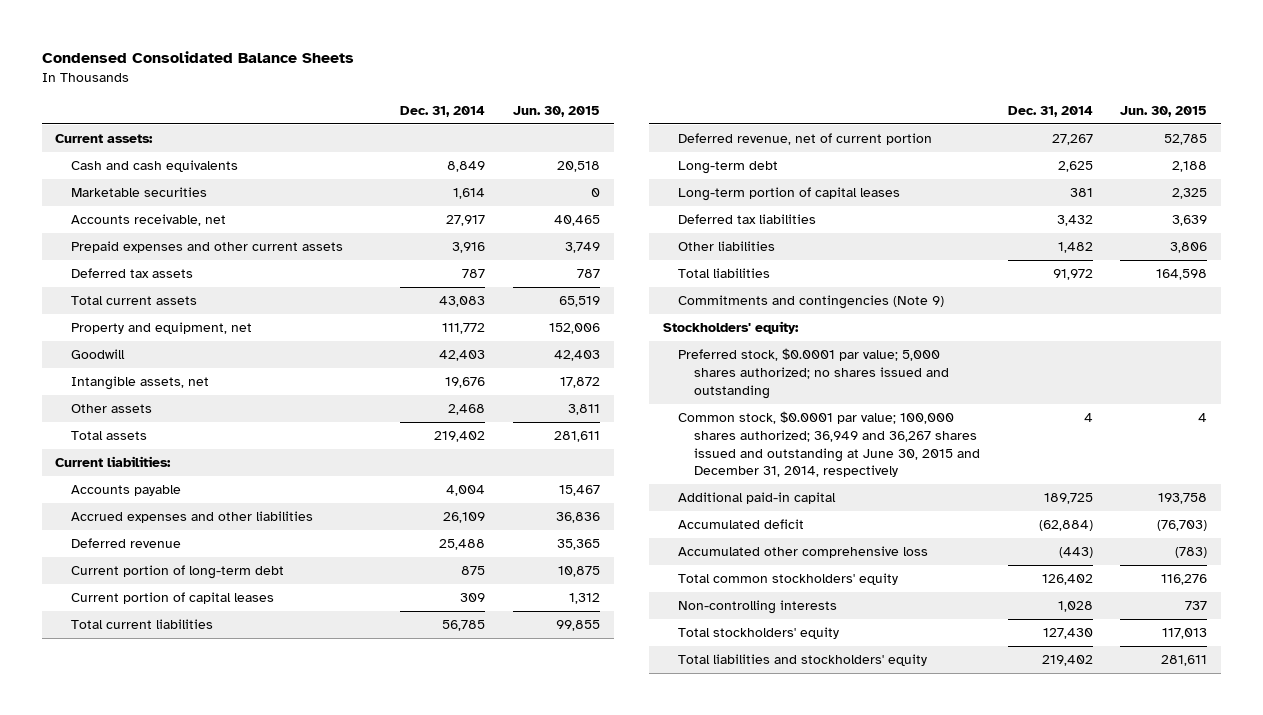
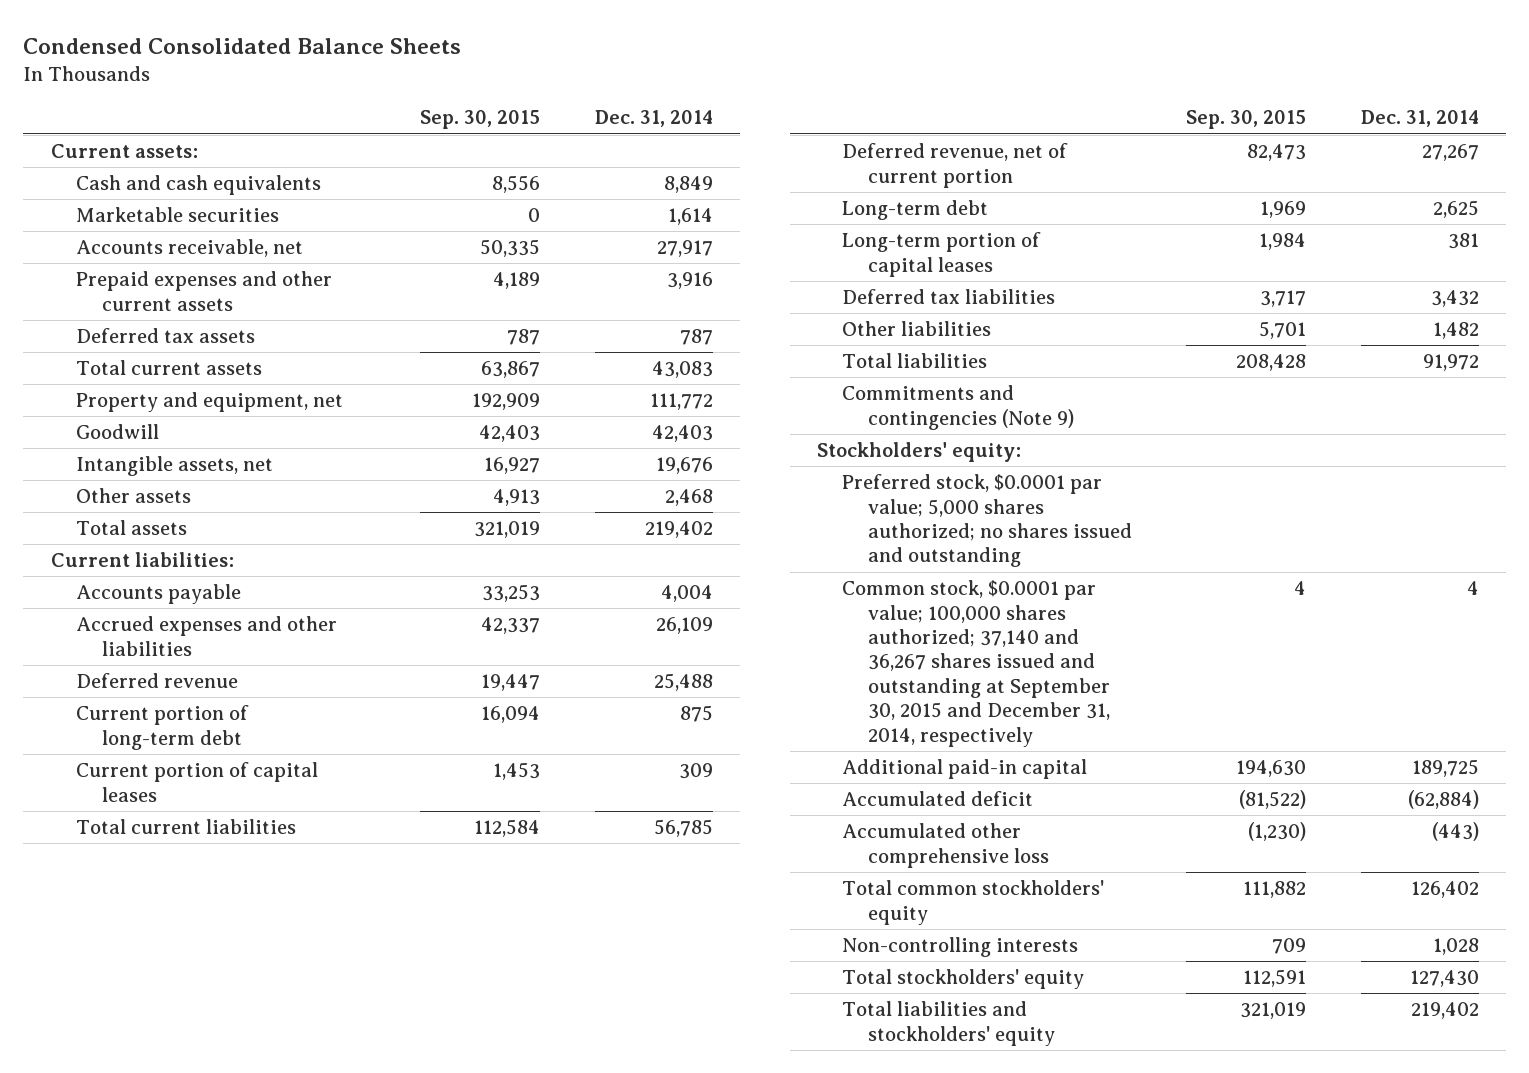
- | Dec. 31, 2014 | Jun. 30, 2015
+ | Sep. 30, 2015 | Dec. 31, 2014
- Common stock, $0.0001 par value; 100,000 shares authorized; 36,949 and 36,267 shares issued and outstanding at June 30, 2015 and December 31, 2014, respectively | 4 | 4
+ Common stock, $0.0001 par value; 100,000 shares authorized; 37,140 and 36,267 shares issued and outstanding at September 30, 2015 and December 31, 2014, respectively | 4 | 4

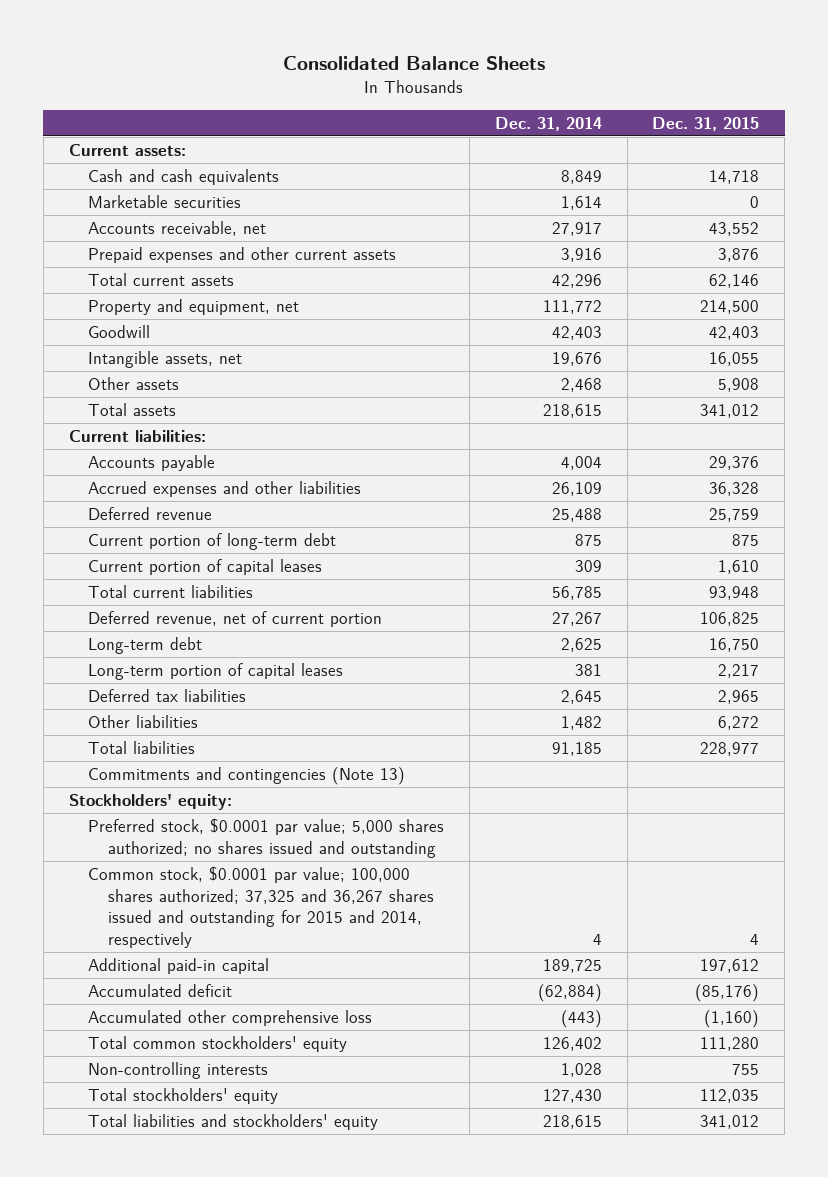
- Condensed Consolidated Balance Sheets
+ Consolidated Balance Sheets
- | Sep. 30, 2015 | Dec. 31, 2014
+ | Dec. 31, 2014 | Dec. 31, 2015
- Deferred tax assets | 787 | 787
- Total current assets | 63,867 | 43,083
+ Total current assets | 42,296 | 62,146
- Total assets | 321,019 | 219,402
+ Total assets | 218,615 | 341,012
- Deferred tax liabilities | 3,717 | 3,432
+ Deferred tax liabilities | 2,645 | 2,965
- Total liabilities | 208,428 | 91,972
- Commitments and contingencies (Note 9)
+ Total liabilities | 91,185 | 228,977
+ Commitments and contingencies (Note 13)
- Common stock, $0.0001 par value; 100,000 shares authorized; 37,140 and 36,267 shares issued and outstanding at September 30, 2015 and December 31, 2014, respectively | 4 | 4
+ Common stock, $0.0001 par value; 100,000 shares authorized; 37,325 and 36,267 shares issued and outstanding for 2015 and 2014, respectively | 4 | 4
- Total liabilities and stockholders' equity | 321,019 | 219,402
+ Total liabilities and stockholders' equity | 218,615 | 341,012

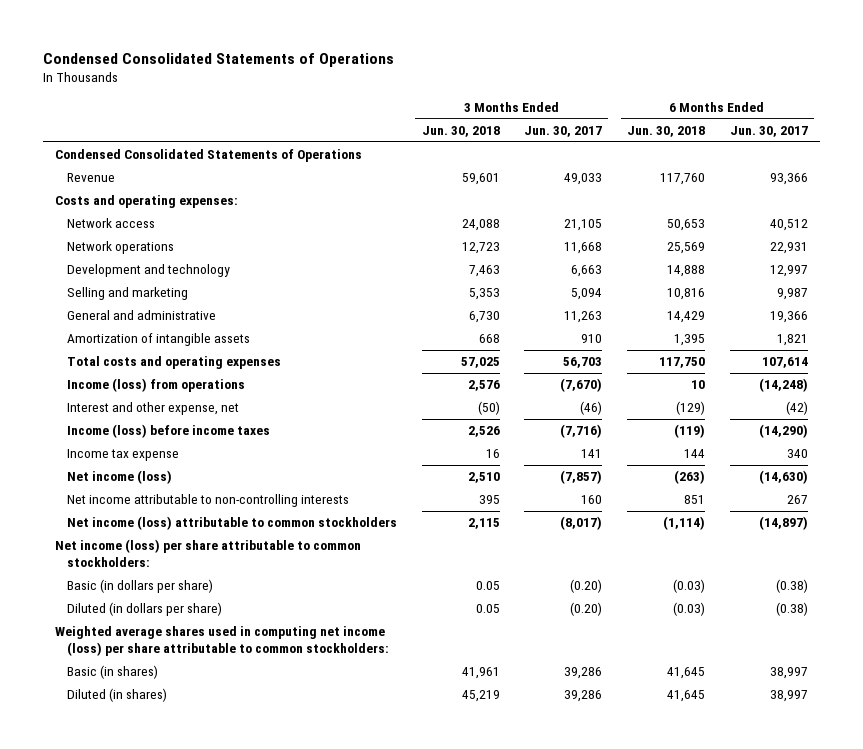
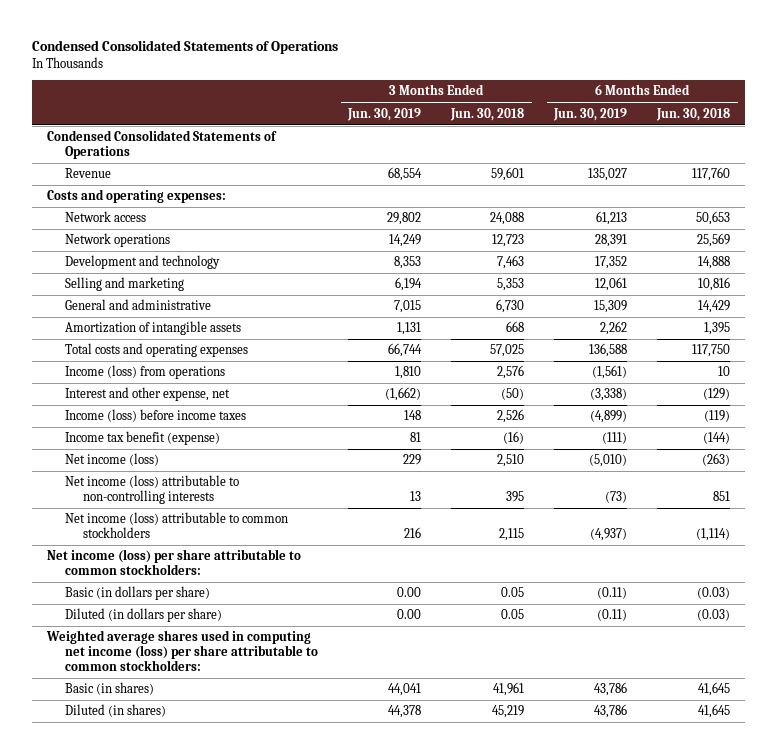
- | 3 Months Ended Jun. 30, 2018 | 3 Months Ended Jun. 30, 2017 | 6 Months Ended Jun. 30, 2018 | 6 Months Ended Jun. 30, 2017
+ | 3 Months Ended Jun. 30, 2019 | 3 Months Ended Jun. 30, 2018 | 6 Months Ended Jun. 30, 2019 | 6 Months Ended Jun. 30, 2018
- Income tax expense | 16 | 141 | 144 | 340
+ Income tax benefit (expense) | 81 | (16) | (111) | (144)
- Net income attributable to non-controlling interests | 395 | 160 | 851 | 267
+ Net income (loss) attributable to non-controlling interests | 13 | 395 | (73) | 851

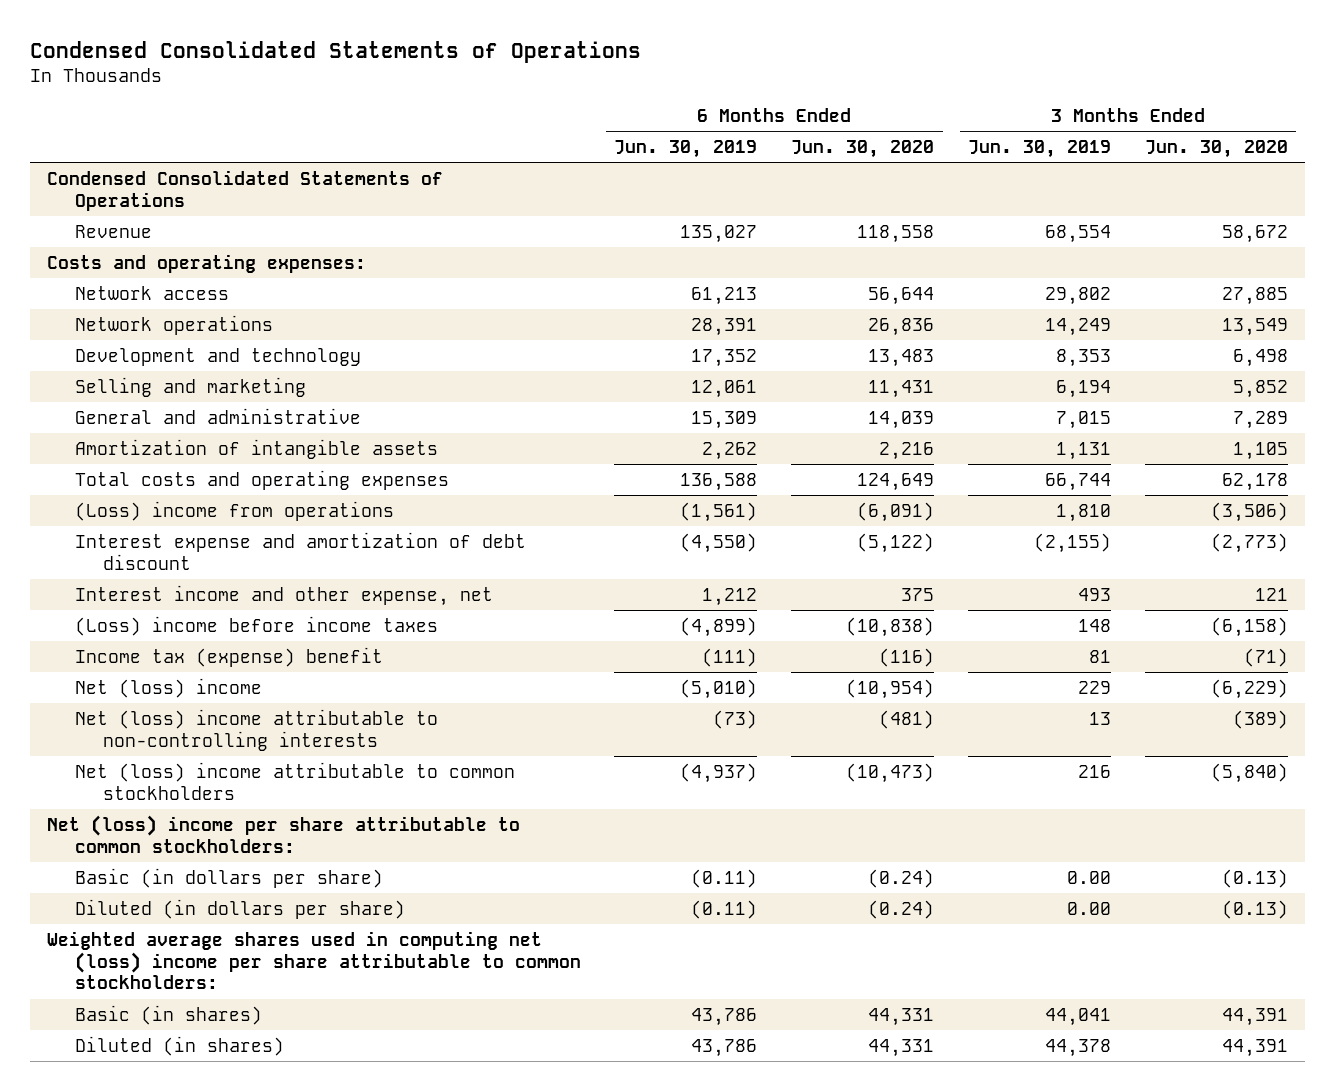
- | 3 Months Ended Jun. 30, 2019 | 3 Months Ended Jun. 30, 2018 | 6 Months Ended Jun. 30, 2019 | 6 Months Ended Jun. 30, 2018
+ | 6 Months Ended Jun. 30, 2019 | 6 Months Ended Jun. 30, 2020 | 3 Months Ended Jun. 30, 2019 | 3 Months Ended Jun. 30, 2020
- Income (loss) from operations | 1,810 | 2,576 | (1,561) | 10
- Interest and other expense, net | (1,662) | (50) | (3,338) | (129)
- Income (loss) before income taxes | 148 | 2,526 | (4,899) | (119)
- Income tax benefit (expense) | 81 | (16) | (111) | (144)
- Net income (loss) | 229 | 2,510 | (5,010) | (263)
- Net income (loss) attributable to non-controlling interests | 13 | 395 | (73) | 851
- Net income (loss) attributable to common stockholders | 216 | 2,115 | (4,937) | (1,114)
- Net income (loss) per share attributable to common stockholders:
+ (Loss) income from operations | (1,561) | (6,091) | 1,810 | (3,506)
+ Interest expense and amortization of debt discount | (4,550) | (5,122) | (2,155) | (2,773)
+ Interest income and other expense, net | 1,212 | 375 | 493 | 121
+ (Loss) income before income taxes | (4,899) | (10,838) | 148 | (6,158)
+ Income tax (expense) benefit | (111) | (116) | 81 | (71)
+ Net (loss) income | (5,010) | (10,954) | 229 | (6,229)
+ Net (loss) income attributable to non-controlling interests | (73) | (481) | 13 | (389)
+ Net (loss) income attributable to common stockholders | (4,937) | (10,473) | 216 | (5,840)
+ Net (loss) income per share attributable to common stockholders:
- Weighted average shares used in computing net income (loss) per share attributable to common stockholders:
+ Weighted average shares used in computing net (loss) income per share attributable to common stockholders:

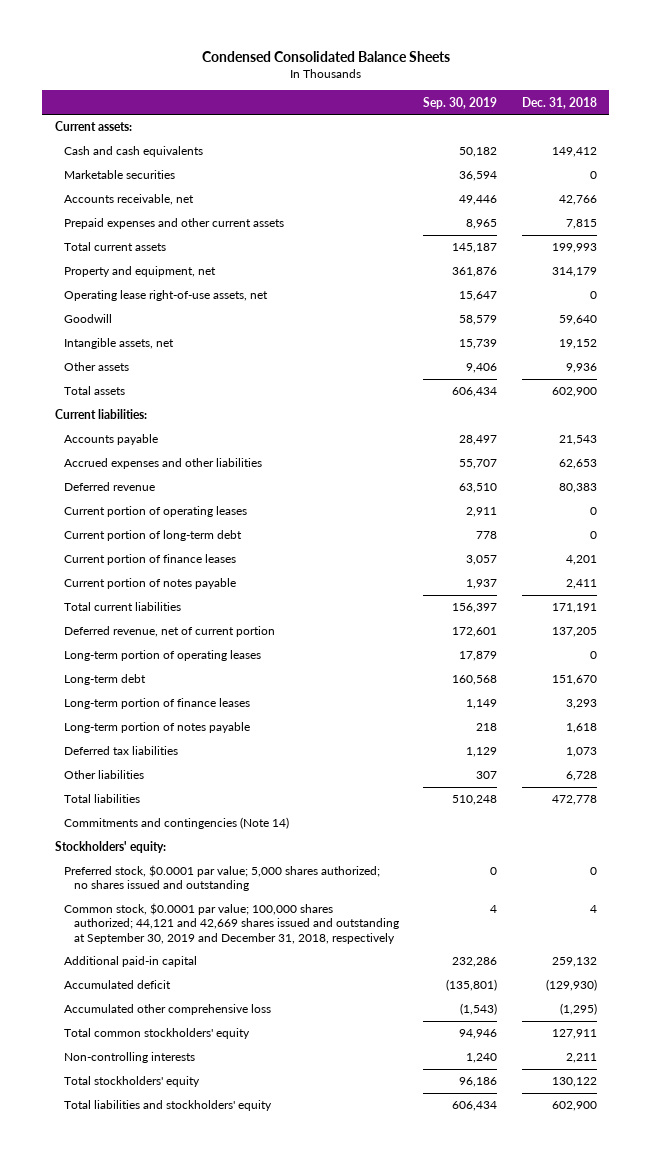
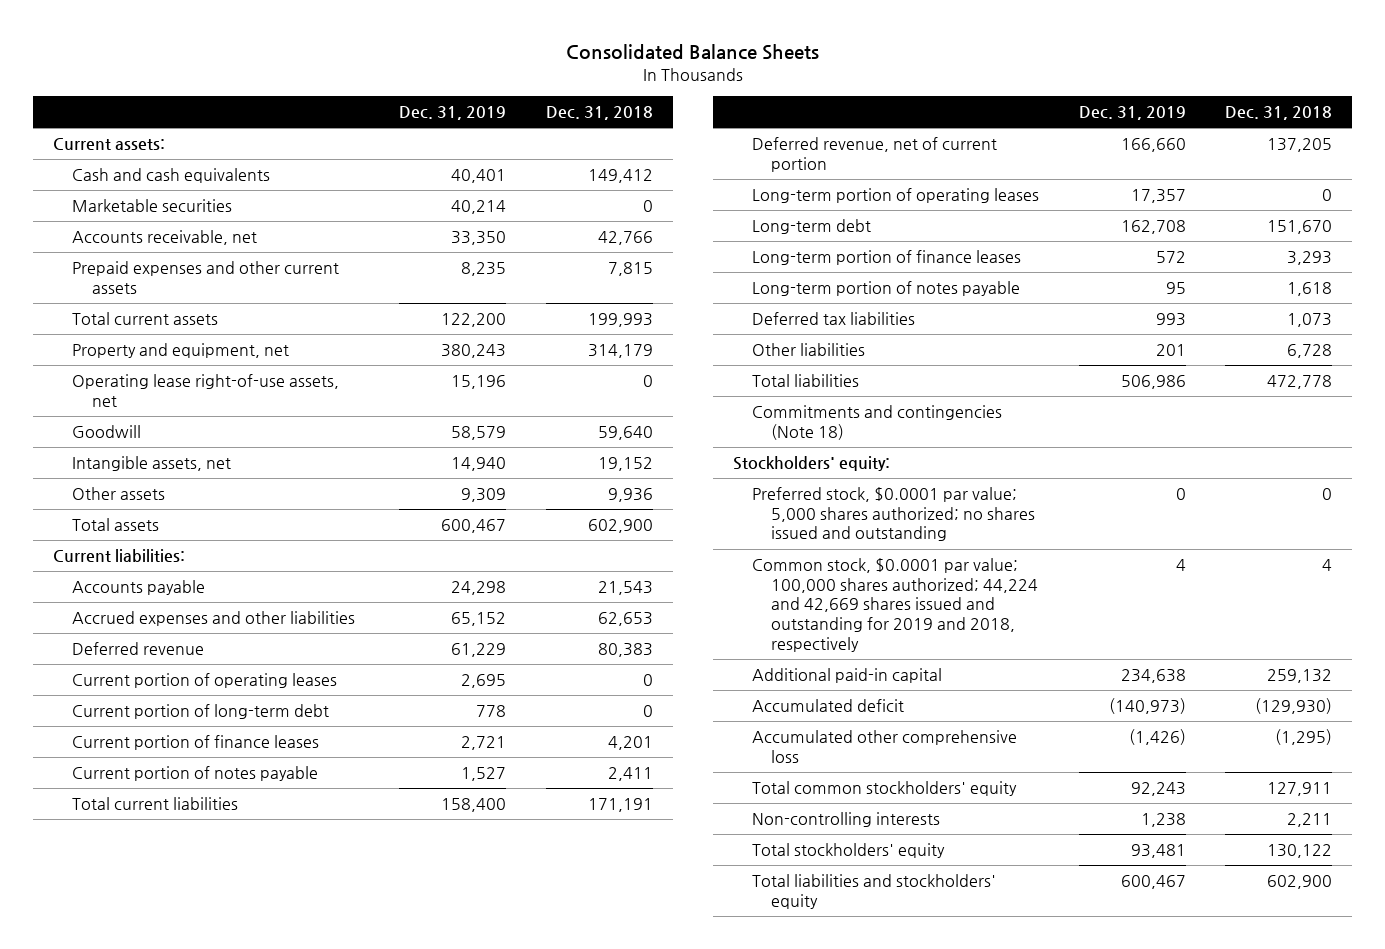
- Condensed Consolidated Balance Sheets
+ Consolidated Balance Sheets
- | Sep. 30, 2019 | Dec. 31, 2018
+ | Dec. 31, 2019 | Dec. 31, 2018
- Commitments and contingencies (Note 14)
+ Commitments and contingencies (Note 18)
- Common stock, $0.0001 par value; 100,000 shares authorized; 44,121 and 42,669 shares issued and outstanding at September 30, 2019 and December 31, 2018, respectively | 4 | 4
+ Common stock, $0.0001 par value; 100,000 shares authorized; 44,224 and 42,669 shares issued and outstanding for 2019 and 2018, respectively | 4 | 4

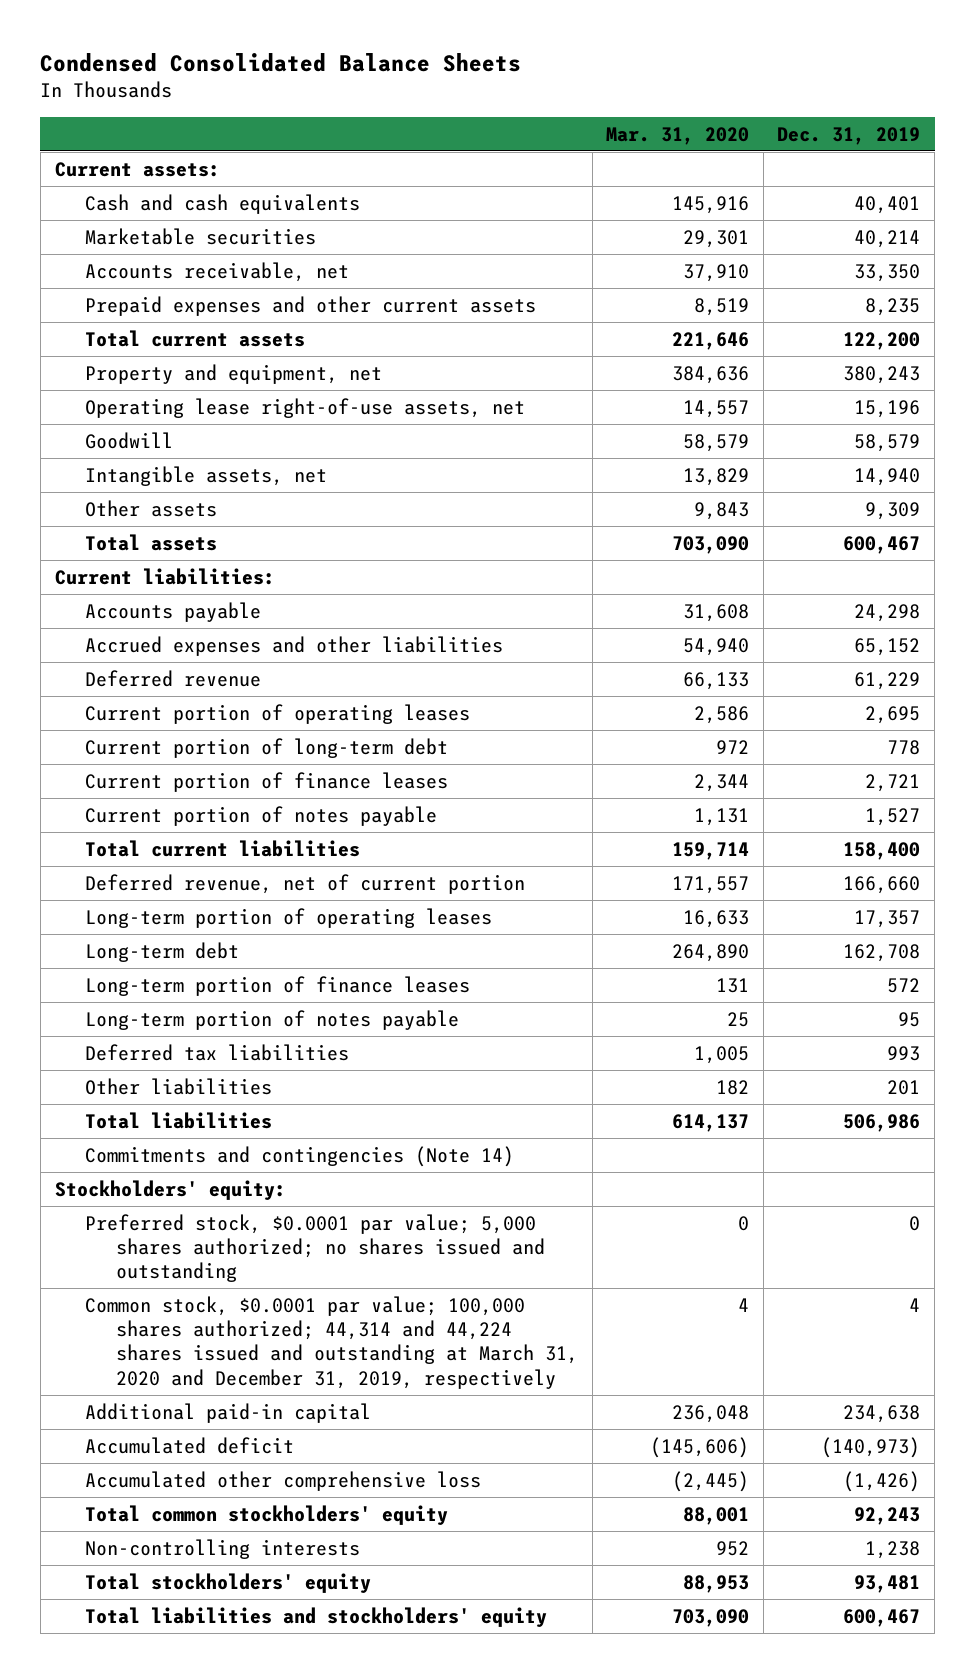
- Consolidated Balance Sheets
+ Condensed Consolidated Balance Sheets
- | Dec. 31, 2019 | Dec. 31, 2018
+ | Mar. 31, 2020 | Dec. 31, 2019
- Commitments and contingencies (Note 18)
+ Commitments and contingencies (Note 14)
- Common stock, $0.0001 par value; 100,000 shares authorized; 44,224 and 42,669 shares issued and outstanding for 2019 and 2018, respectively | 4 | 4
+ Common stock, $0.0001 par value; 100,000 shares authorized; 44,314 and 44,224 shares issued and outstanding at March 31, 2020 and December 31, 2019, respectively | 4 | 4

